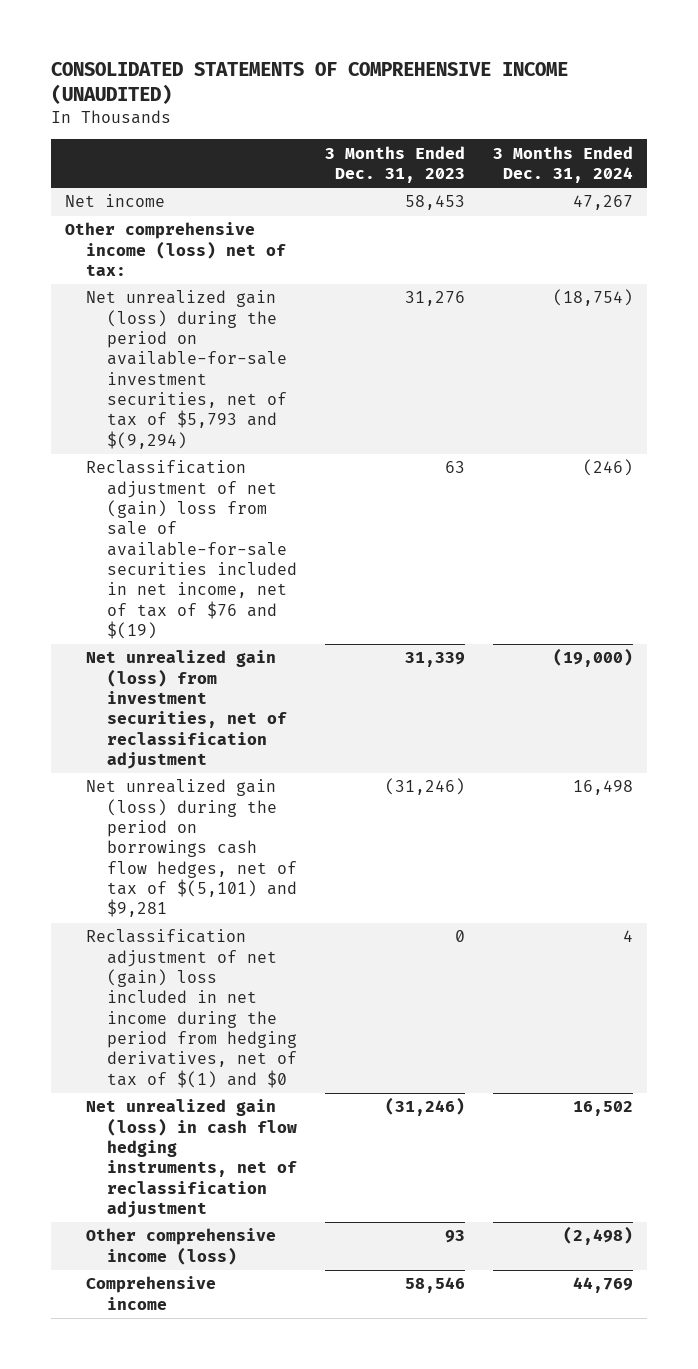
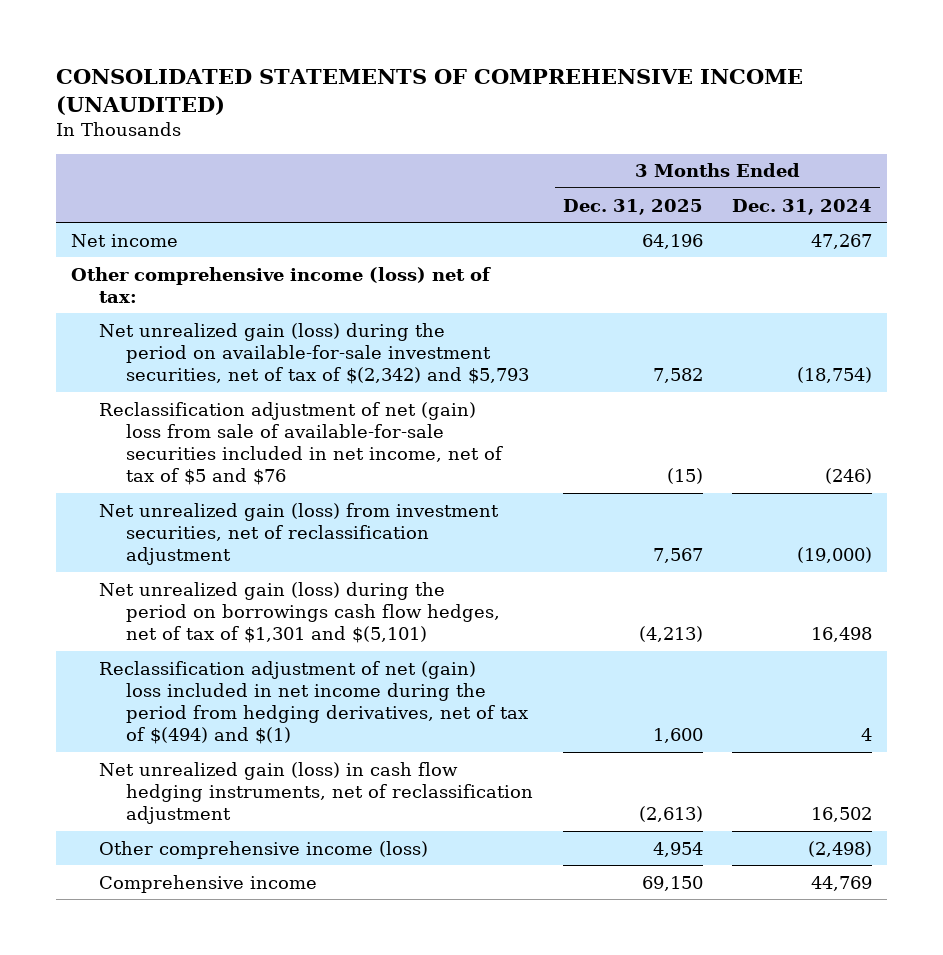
- | 3 Months Ended Dec. 31, 2023 | 3 Months Ended Dec. 31, 2024
+ | 3 Months Ended Dec. 31, 2025 | 3 Months Ended Dec. 31, 2024
- Net unrealized gain (loss) during the period on available-for-sale investment securities, net of tax of $5,793 and $(9,294) | 31,276 | (18,754)
- Reclassification adjustment of net (gain) loss from sale of available-for-sale securities included in net income, net of tax of $76 and $(19) | 63 | (246)
+ Net unrealized gain (loss) during the period on available-for-sale investment securities, net of tax of $(2,342) and $5,793 | 7,582 | (18,754)
+ Reclassification adjustment of net (gain) loss from sale of available-for-sale securities included in net income, net of tax of $5 and $76 | (15) | (246)
- Net unrealized gain (loss) during the period on borrowings cash flow hedges, net of tax of $(5,101) and $9,281 | (31,246) | 16,498
- Reclassification adjustment of net (gain) loss included in net income during the period from hedging derivatives, net of tax of $(1) and $0 | 0 | 4
+ Net unrealized gain (loss) during the period on borrowings cash flow hedges, net of tax of $1,301 and $(5,101) | (4,213) | 16,498
+ Reclassification adjustment of net (gain) loss included in net income during the period from hedging derivatives, net of tax of $(494) and $(1) | 1,600 | 4

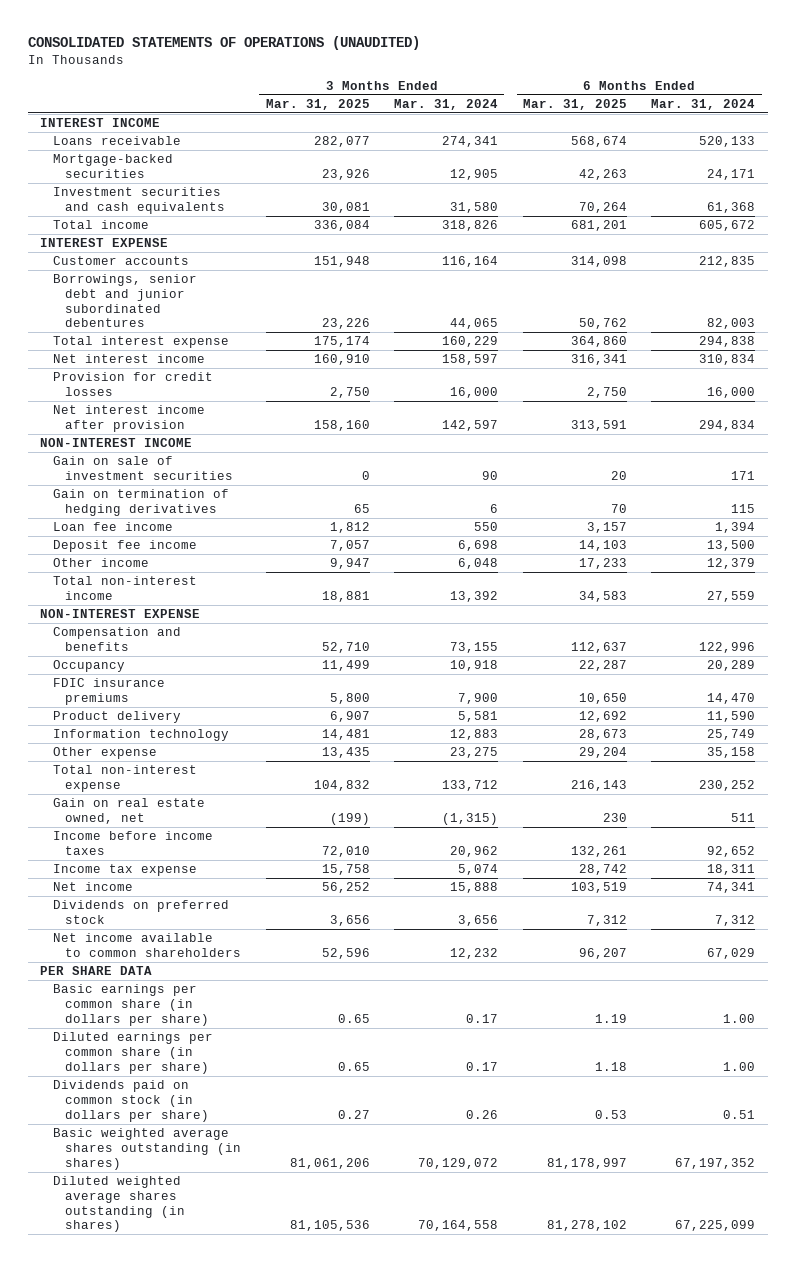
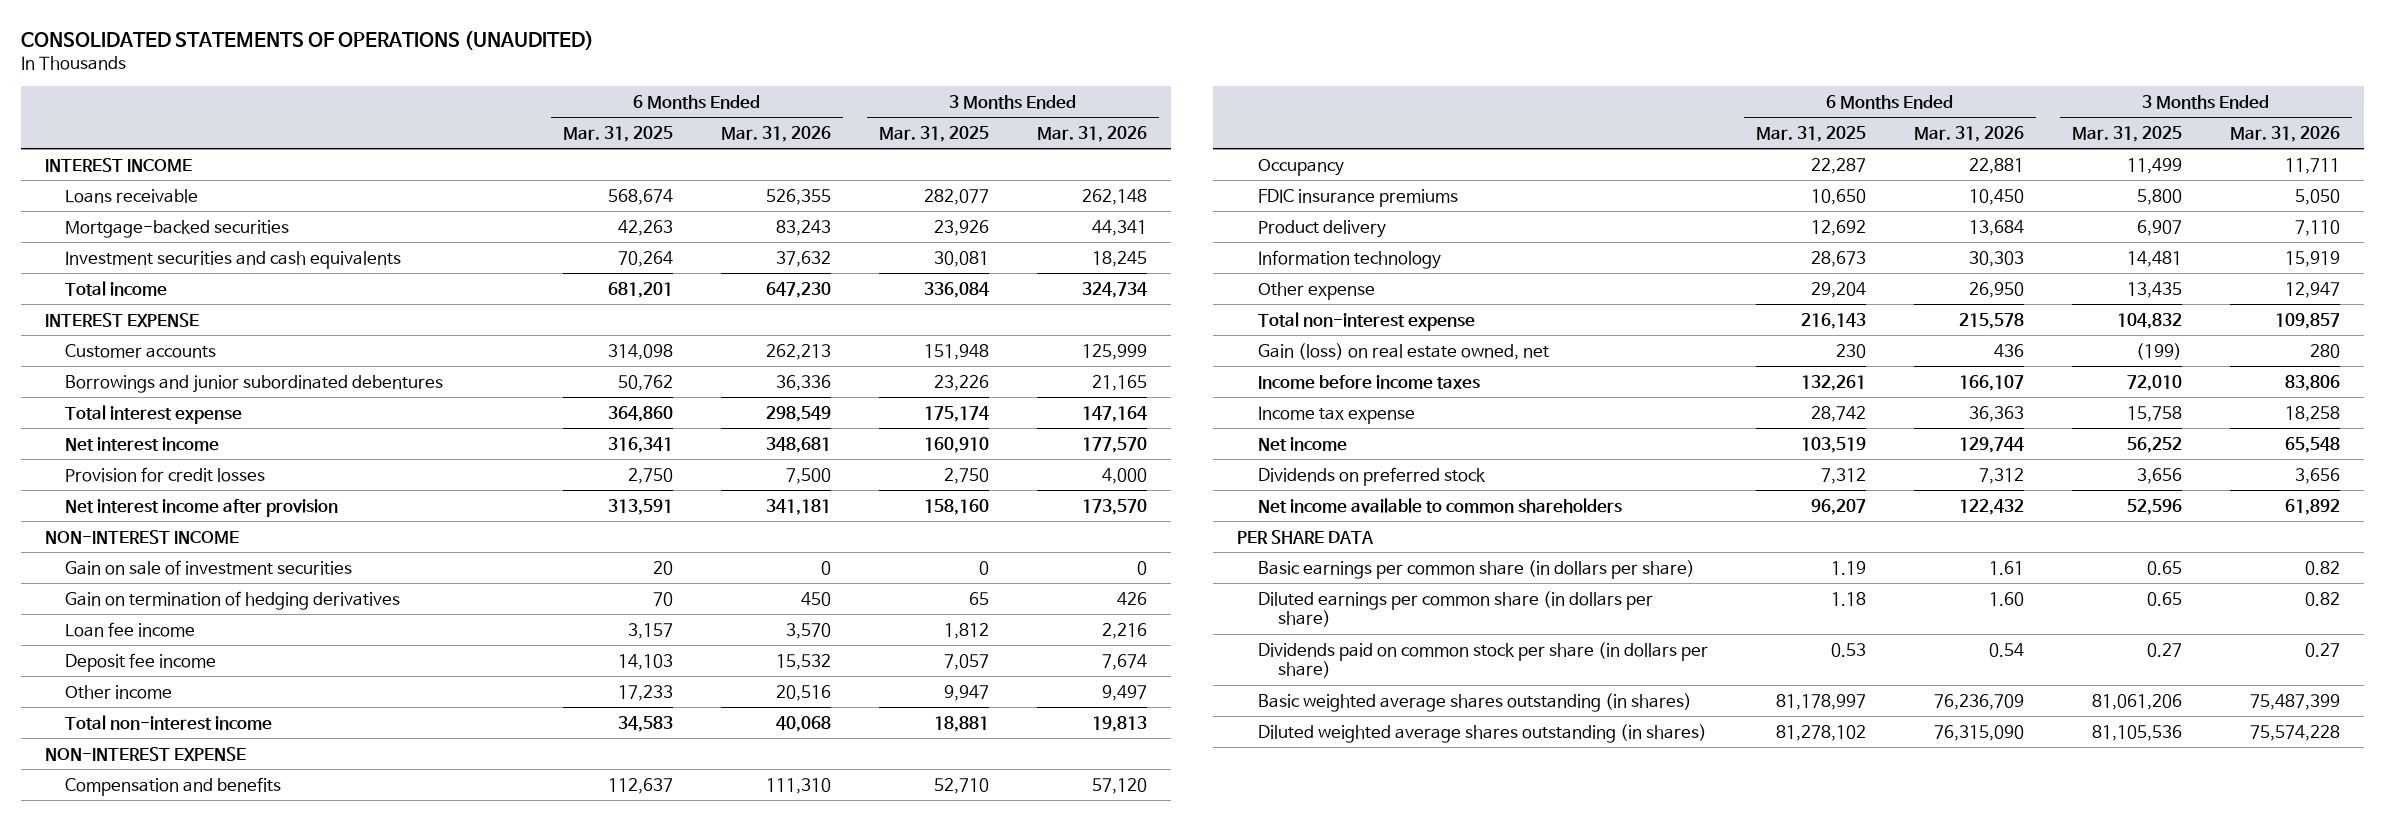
- | 3 Months Ended Mar. 31, 2025 | 3 Months Ended Mar. 31, 2024 | 6 Months Ended Mar. 31, 2025 | 6 Months Ended Mar. 31, 2024
+ | 6 Months Ended Mar. 31, 2025 | 6 Months Ended Mar. 31, 2026 | 3 Months Ended Mar. 31, 2025 | 3 Months Ended Mar. 31, 2026
- Borrowings, senior debt and junior subordinated debentures | 23,226 | 44,065 | 50,762 | 82,003
+ Borrowings and junior subordinated debentures | 50,762 | 36,336 | 23,226 | 21,165
- Gain on real estate owned, net | (199) | (1,315) | 230 | 511
+ Gain (loss) on real estate owned, net | 230 | 436 | (199) | 280
- Dividends paid on common stock (in dollars per share) | 0.27 | 0.26 | 0.53 | 0.51
+ Dividends paid on common stock per share (in dollars per share) | 0.53 | 0.54 | 0.27 | 0.27

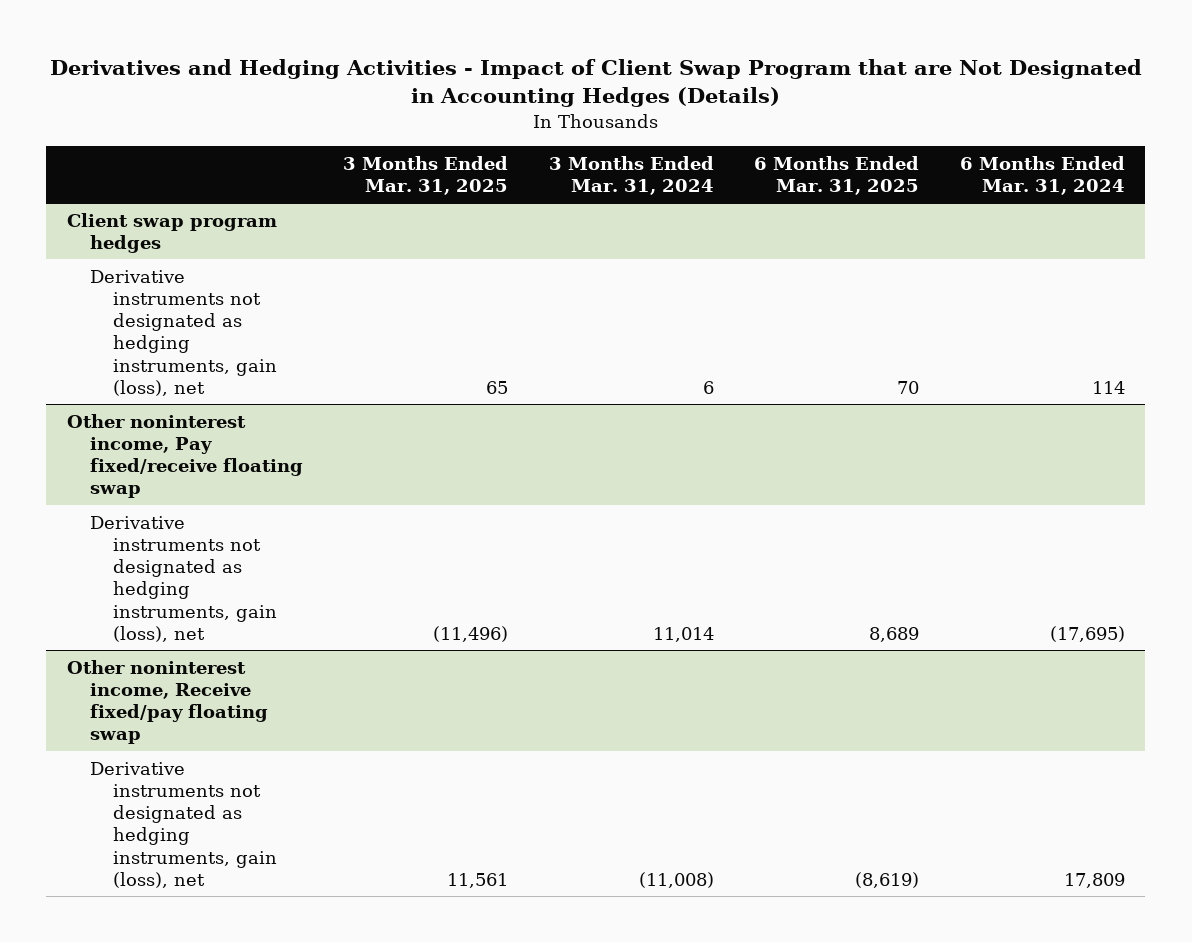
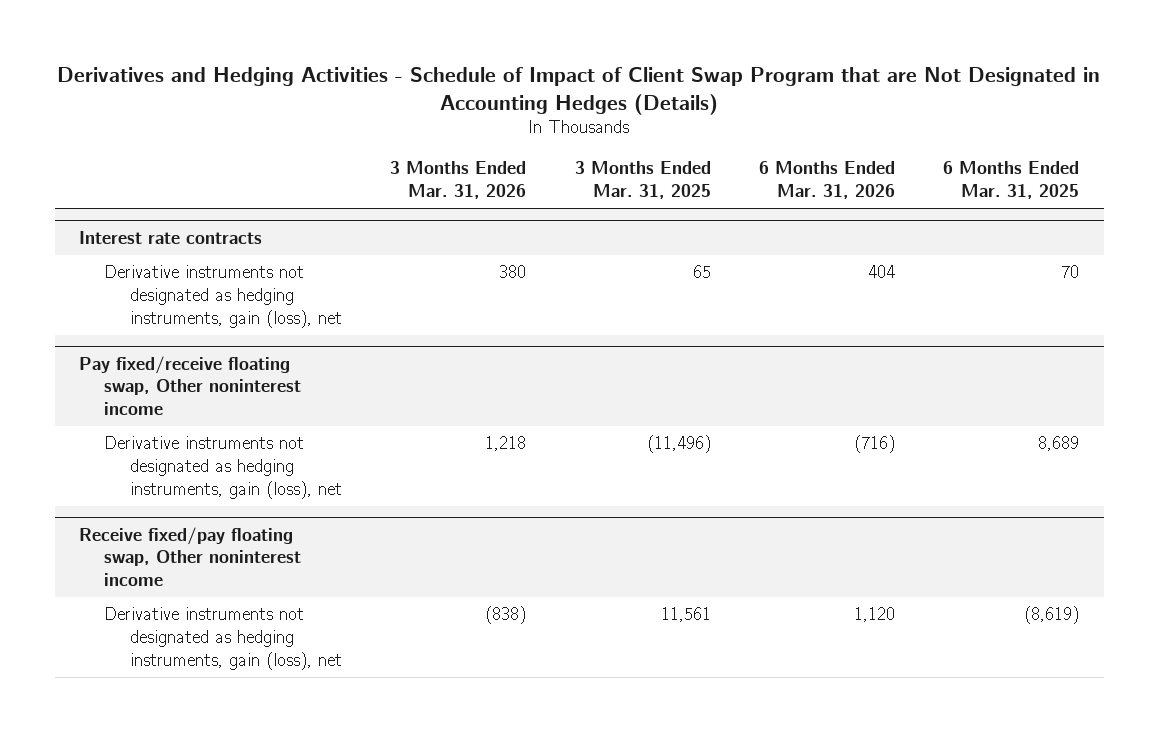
- Derivatives and Hedging Activities - Impact of Client Swap Program that are Not Designated in Accounting Hedges (Details)
+ Derivatives and Hedging Activities - Schedule of Impact of Client Swap Program that are Not Designated in Accounting Hedges (Details)
- | 3 Months Ended Mar. 31, 2025 | 3 Months Ended Mar. 31, 2024 | 6 Months Ended Mar. 31, 2025 | 6 Months Ended Mar. 31, 2024
+ | 3 Months Ended Mar. 31, 2026 | 3 Months Ended Mar. 31, 2025 | 6 Months Ended Mar. 31, 2026 | 6 Months Ended Mar. 31, 2025
- Client swap program hedges
+ Interest rate contracts
- Other noninterest income, Pay fixed/receive floating swap
+ Pay fixed/receive floating swap, Other noninterest income
- Other noninterest income, Receive fixed/pay floating swap
+ Receive fixed/pay floating swap, Other noninterest income

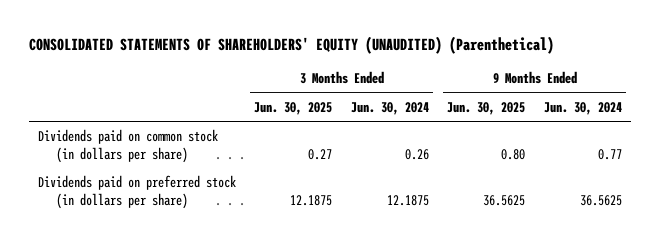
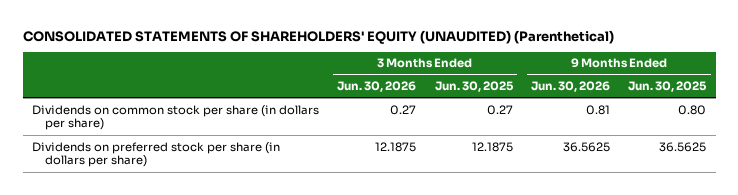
- | 3 Months Ended Jun. 30, 2025 | 3 Months Ended Jun. 30, 2024 | 9 Months Ended Jun. 30, 2025 | 9 Months Ended Jun. 30, 2024
+ | 3 Months Ended Jun. 30, 2026 | 3 Months Ended Jun. 30, 2025 | 9 Months Ended Jun. 30, 2026 | 9 Months Ended Jun. 30, 2025
- Dividends paid on common stock (in dollars per share) | 0.27 | 0.26 | 0.80 | 0.77
- Dividends paid on preferred stock (in dollars per share) | 12.1875 | 12.1875 | 36.5625 | 36.5625
+ Dividends on common stock per share (in dollars per share) | 0.27 | 0.27 | 0.81 | 0.80
+ Dividends on preferred stock per share (in dollars per share) | 12.1875 | 12.1875 | 36.5625 | 36.5625

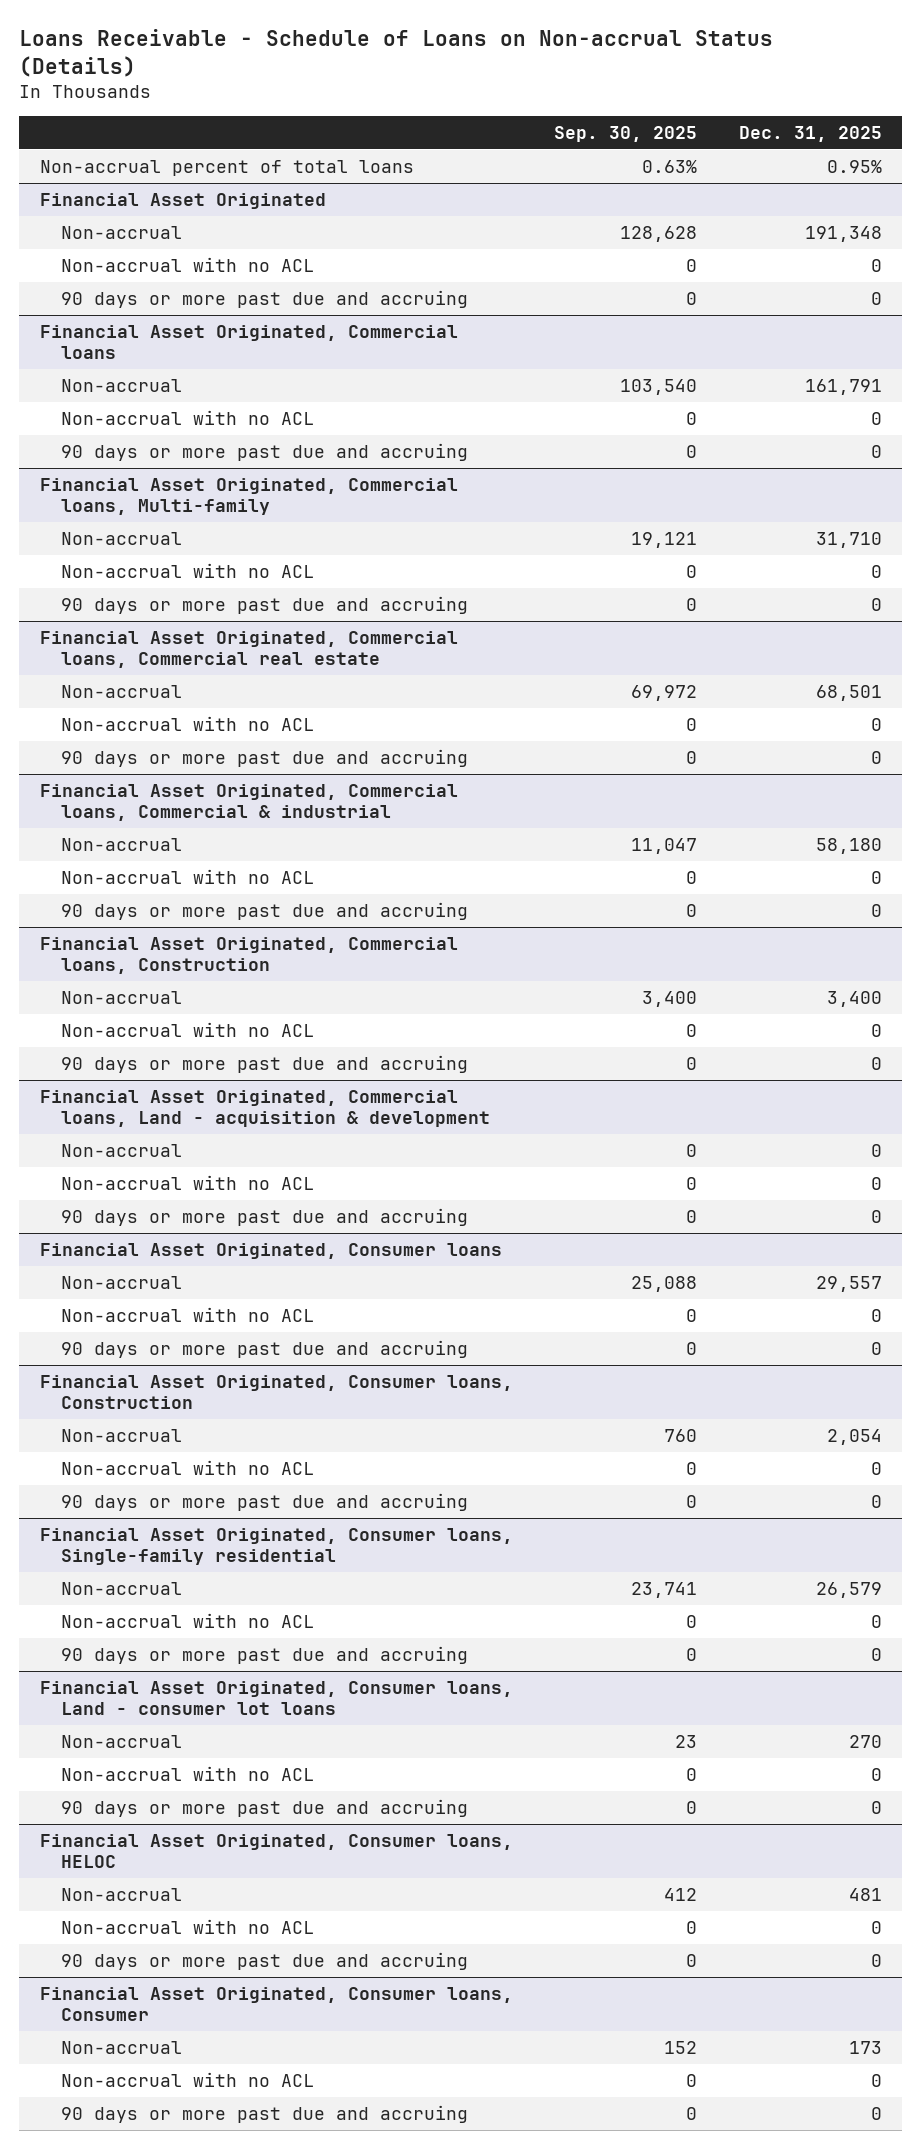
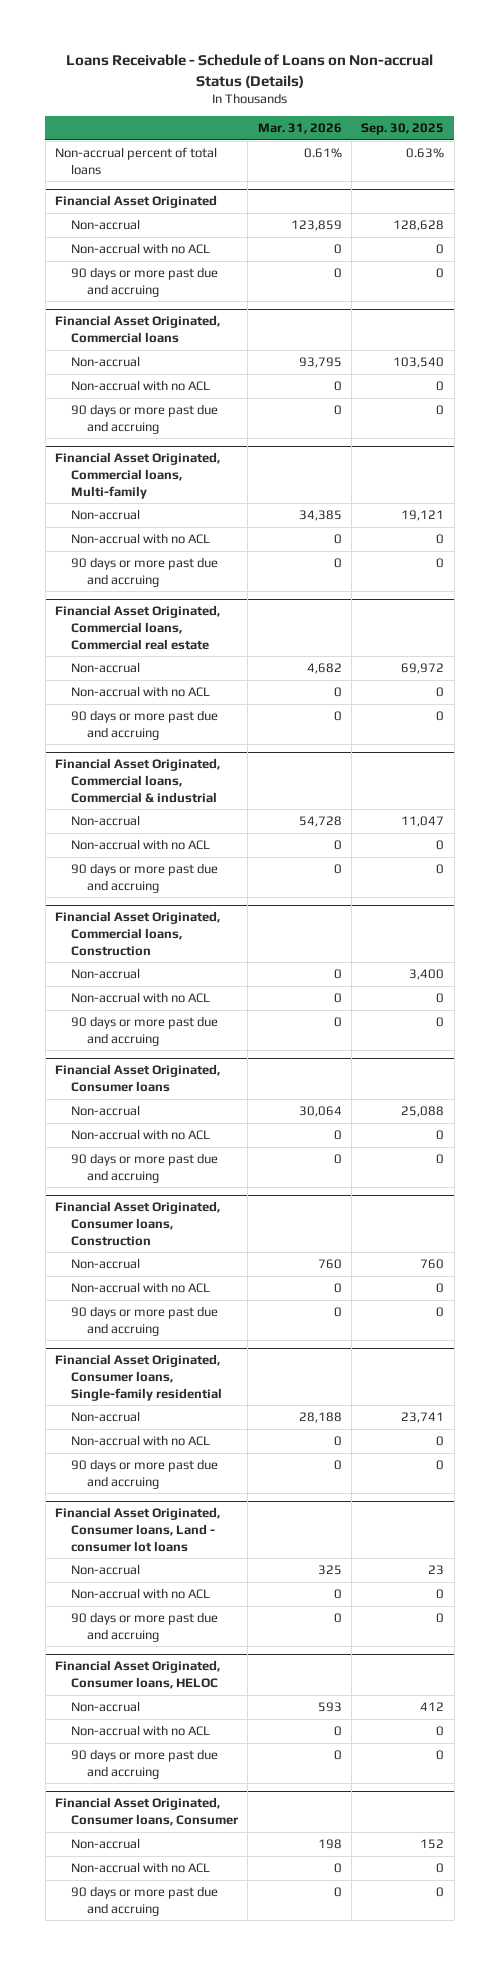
- | Sep. 30, 2025 | Dec. 31, 2025
+ | Mar. 31, 2026 | Sep. 30, 2025
- Financial Asset Originated, Commercial loans, Land - acquisition & development
- Non-accrual | 0 | 0
- Non-accrual with no ACL | 0 | 0
- 90 days or more past due and accruing | 0 | 0

